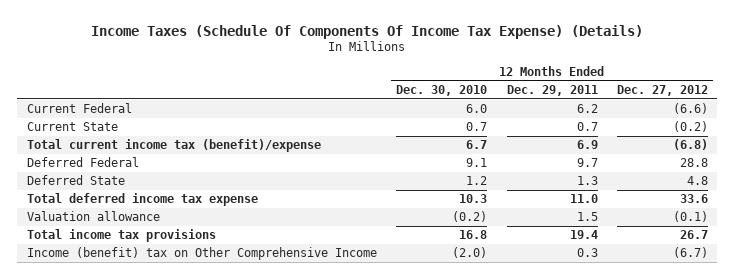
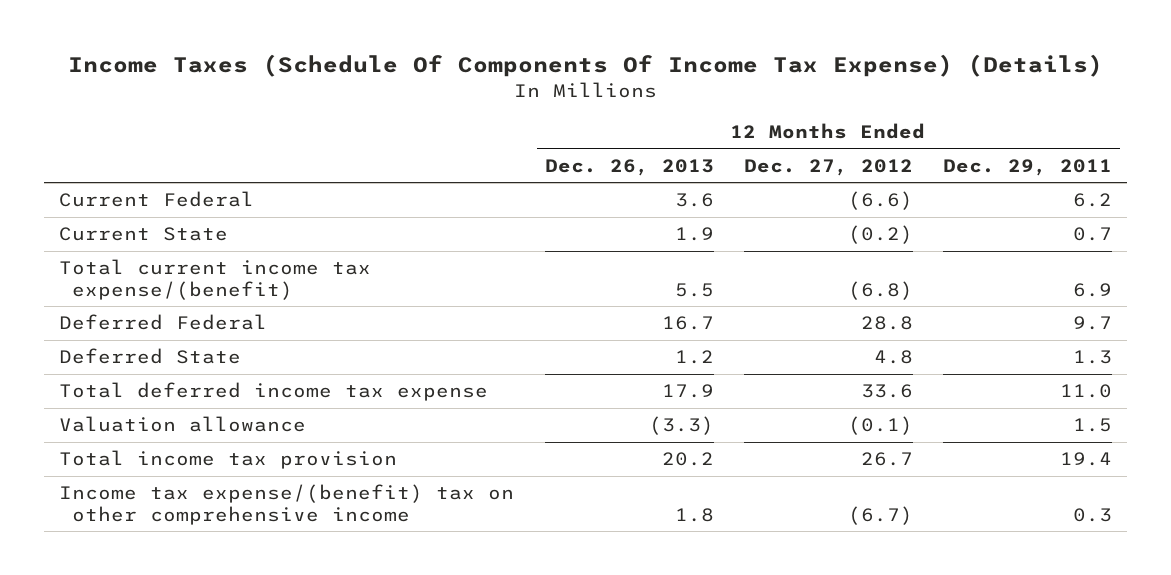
- | 12 Months Ended Dec. 30, 2010 | 12 Months Ended Dec. 29, 2011 | 12 Months Ended Dec. 27, 2012
+ | 12 Months Ended Dec. 26, 2013 | 12 Months Ended Dec. 27, 2012 | 12 Months Ended Dec. 29, 2011
- Total current income tax (benefit)/expense | 6.7 | 6.9 | (6.8)
+ Total current income tax expense/(benefit) | 5.5 | (6.8) | 6.9
- Total income tax provisions | 16.8 | 19.4 | 26.7
- Income (benefit) tax on Other Comprehensive Income | (2.0) | 0.3 | (6.7)
+ Total income tax provision | 20.2 | 26.7 | 19.4
+ Income tax expense/(benefit) tax on other comprehensive income | 1.8 | (6.7) | 0.3

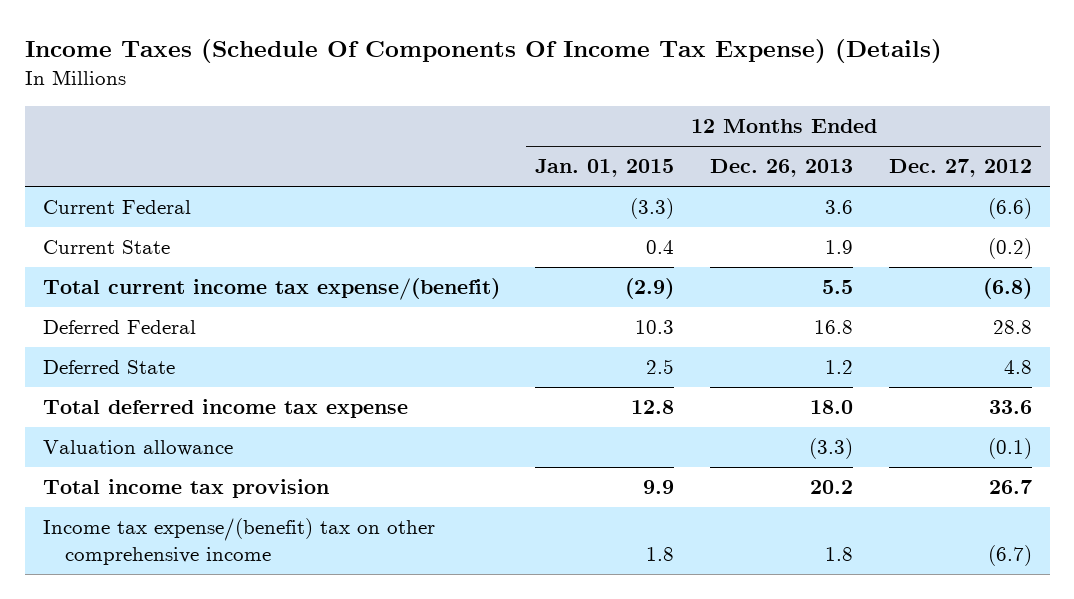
- | 12 Months Ended Dec. 26, 2013 | 12 Months Ended Dec. 27, 2012 | 12 Months Ended Dec. 29, 2011
+ | 12 Months Ended Jan. 01, 2015 | 12 Months Ended Dec. 26, 2013 | 12 Months Ended Dec. 27, 2012
- Deferred Federal | 16.7 | 28.8 | 9.7
+ Deferred Federal | 10.3 | 16.8 | 28.8
- Total deferred income tax expense | 17.9 | 33.6 | 11.0
+ Total deferred income tax expense | 12.8 | 18.0 | 33.6

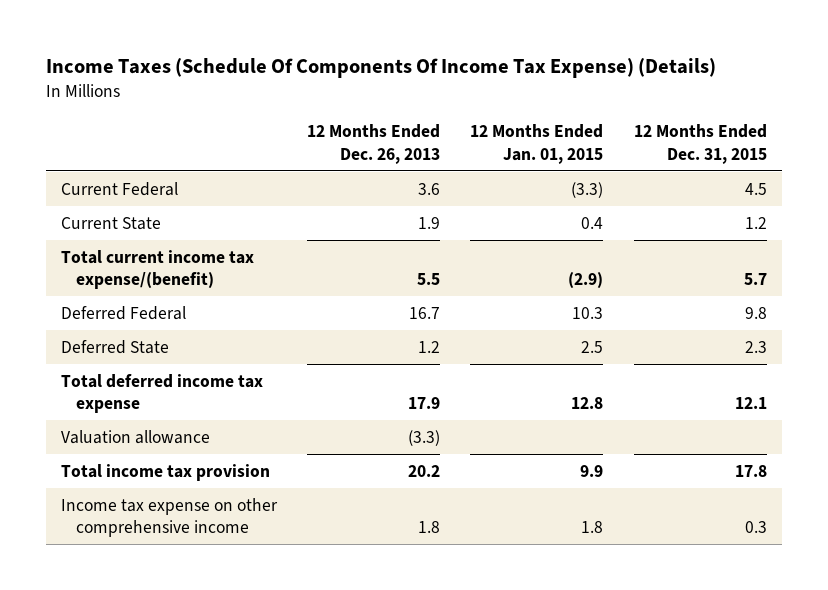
- | 12 Months Ended Jan. 01, 2015 | 12 Months Ended Dec. 26, 2013 | 12 Months Ended Dec. 27, 2012
+ | 12 Months Ended Dec. 26, 2013 | 12 Months Ended Jan. 01, 2015 | 12 Months Ended Dec. 31, 2015
- Deferred Federal | 10.3 | 16.8 | 28.8
+ Deferred Federal | 16.7 | 10.3 | 9.8
- Total deferred income tax expense | 12.8 | 18.0 | 33.6
+ Total deferred income tax expense | 17.9 | 12.8 | 12.1
- Income tax expense/(benefit) tax on other comprehensive income | 1.8 | 1.8 | (6.7)
+ Income tax expense on other comprehensive income | 1.8 | 1.8 | 0.3

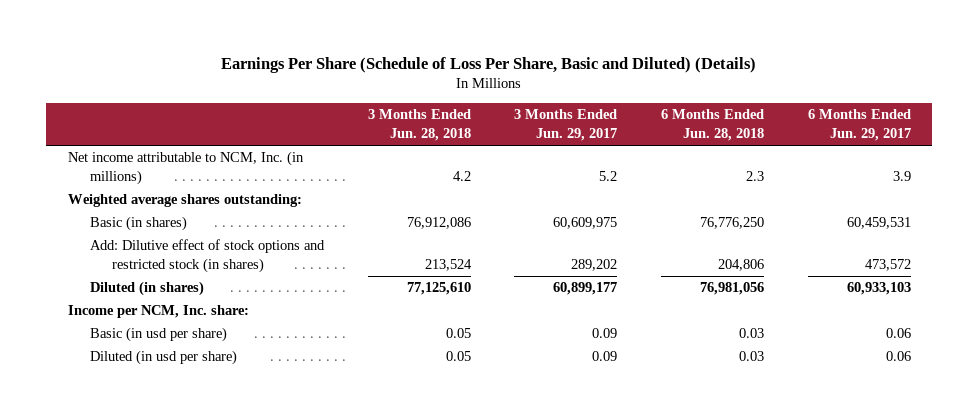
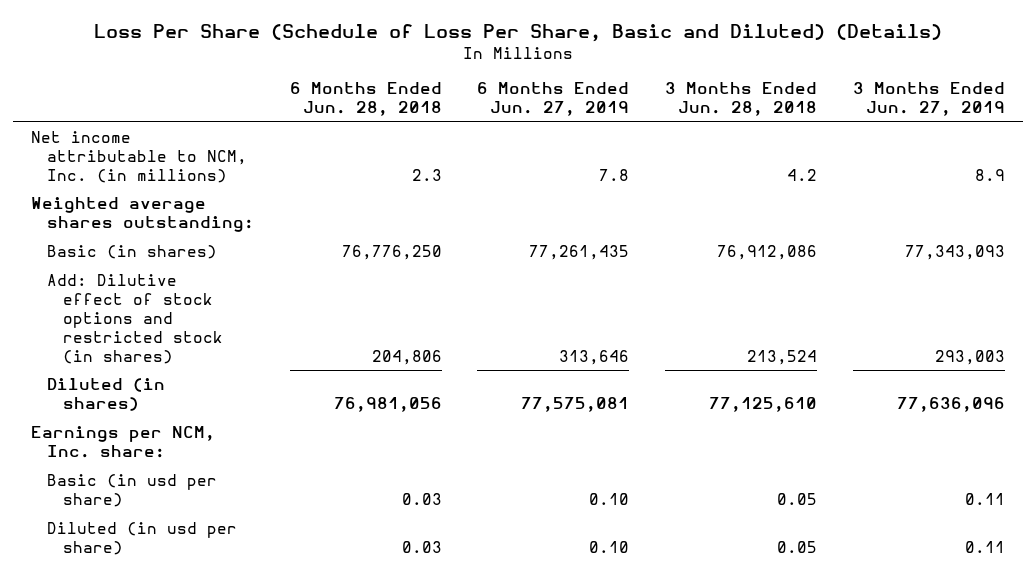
- Earnings Per Share (Schedule of Loss Per Share, Basic and Diluted) (Details)
+ Loss Per Share (Schedule of Loss Per Share, Basic and Diluted) (Details)
- | 3 Months Ended Jun. 28, 2018 | 3 Months Ended Jun. 29, 2017 | 6 Months Ended Jun. 28, 2018 | 6 Months Ended Jun. 29, 2017
+ | 6 Months Ended Jun. 28, 2018 | 6 Months Ended Jun. 27, 2019 | 3 Months Ended Jun. 28, 2018 | 3 Months Ended Jun. 27, 2019
- Income per NCM, Inc. share:
+ Earnings per NCM, Inc. share:

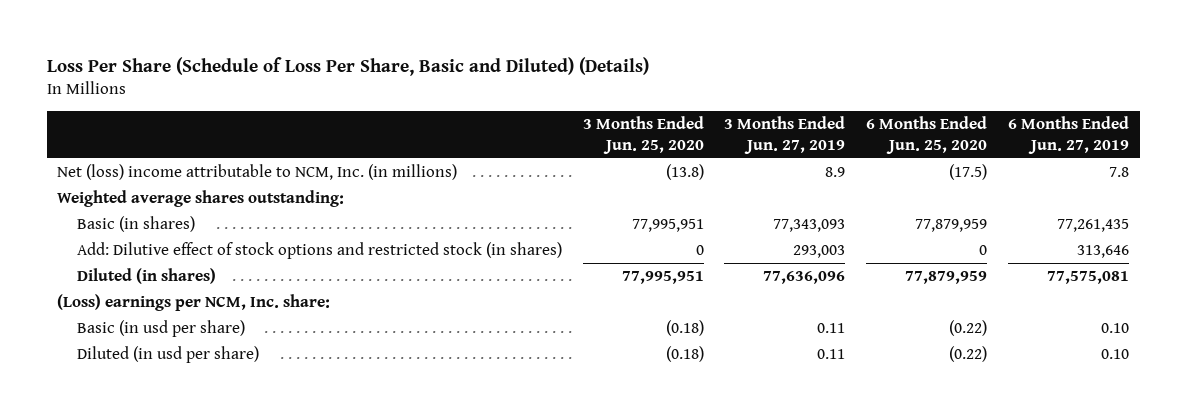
- | 6 Months Ended Jun. 28, 2018 | 6 Months Ended Jun. 27, 2019 | 3 Months Ended Jun. 28, 2018 | 3 Months Ended Jun. 27, 2019
+ | 3 Months Ended Jun. 25, 2020 | 3 Months Ended Jun. 27, 2019 | 6 Months Ended Jun. 25, 2020 | 6 Months Ended Jun. 27, 2019
- Net income attributable to NCM, Inc. (in millions) | 2.3 | 7.8 | 4.2 | 8.9
+ Net (loss) income attributable to NCM, Inc. (in millions) | (13.8) | 8.9 | (17.5) | 7.8
- Earnings per NCM, Inc. share:
+ (Loss) earnings per NCM, Inc. share:

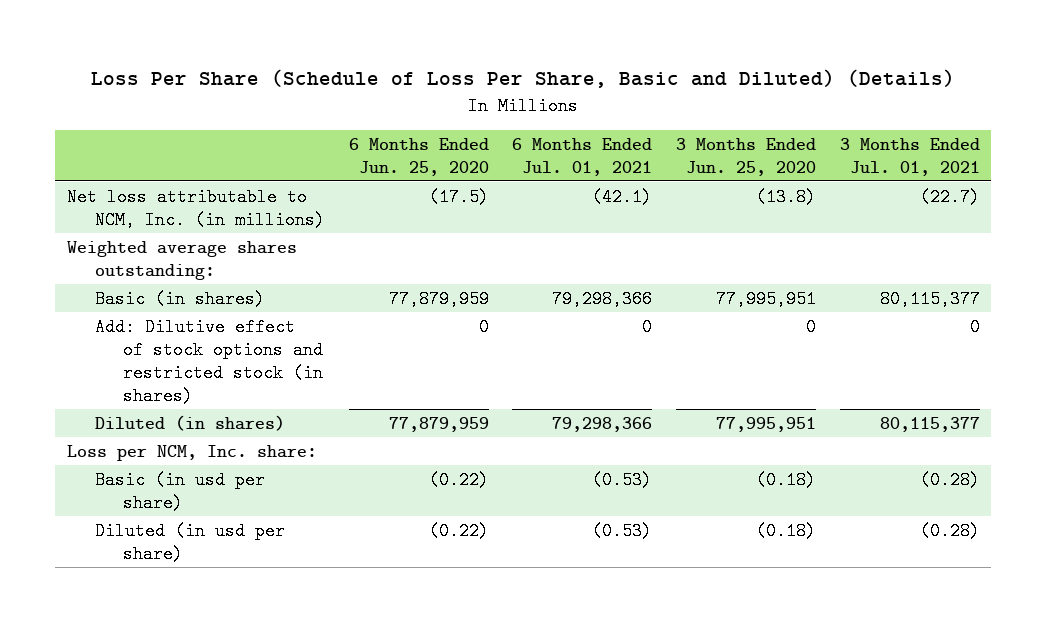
- | 3 Months Ended Jun. 25, 2020 | 3 Months Ended Jun. 27, 2019 | 6 Months Ended Jun. 25, 2020 | 6 Months Ended Jun. 27, 2019
+ | 6 Months Ended Jun. 25, 2020 | 6 Months Ended Jul. 01, 2021 | 3 Months Ended Jun. 25, 2020 | 3 Months Ended Jul. 01, 2021
- Net (loss) income attributable to NCM, Inc. (in millions) | (13.8) | 8.9 | (17.5) | 7.8
+ Net loss attributable to NCM, Inc. (in millions) | (17.5) | (42.1) | (13.8) | (22.7)
- (Loss) earnings per NCM, Inc. share:
+ Loss per NCM, Inc. share:

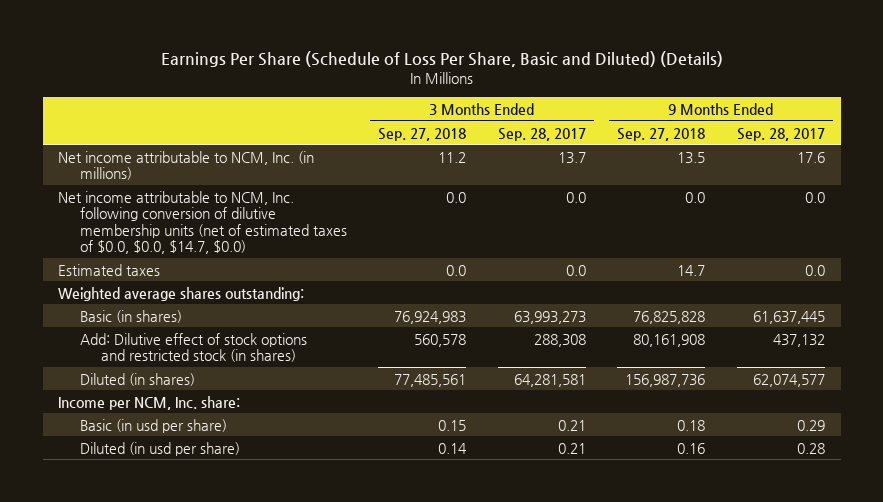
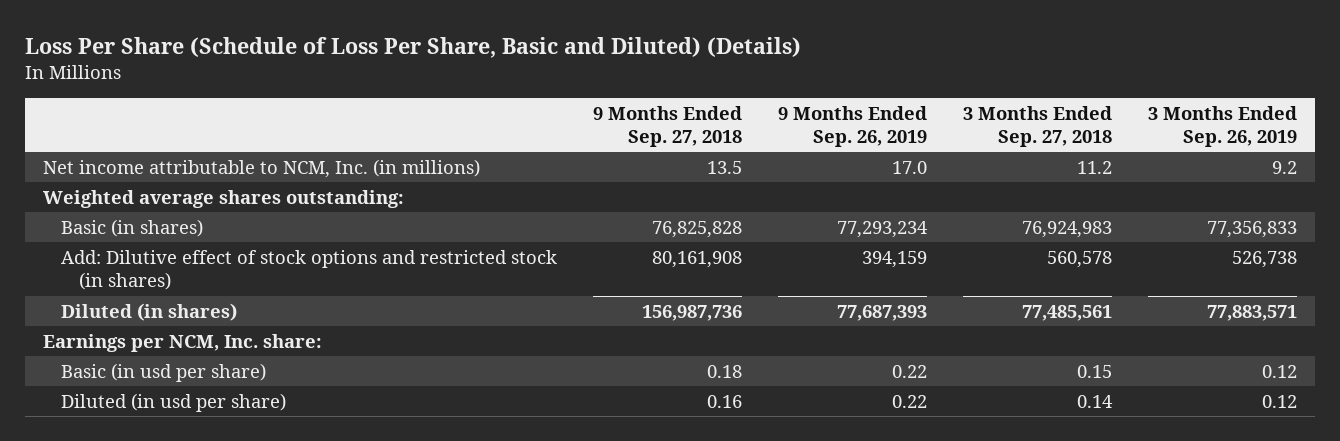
- Earnings Per Share (Schedule of Loss Per Share, Basic and Diluted) (Details)
+ Loss Per Share (Schedule of Loss Per Share, Basic and Diluted) (Details)
- | 3 Months Ended Sep. 27, 2018 | 3 Months Ended Sep. 28, 2017 | 9 Months Ended Sep. 27, 2018 | 9 Months Ended Sep. 28, 2017
+ | 9 Months Ended Sep. 27, 2018 | 9 Months Ended Sep. 26, 2019 | 3 Months Ended Sep. 27, 2018 | 3 Months Ended Sep. 26, 2019
- Net income attributable to NCM, Inc. following conversion of dilutive membership units (net of estimated taxes of $0.0, $0.0, $14.7, $0.0) | 0.0 | 0.0 | 0.0 | 0.0
- Estimated taxes | 0.0 | 0.0 | 14.7 | 0.0
- Income per NCM, Inc. share:
+ Earnings per NCM, Inc. share:

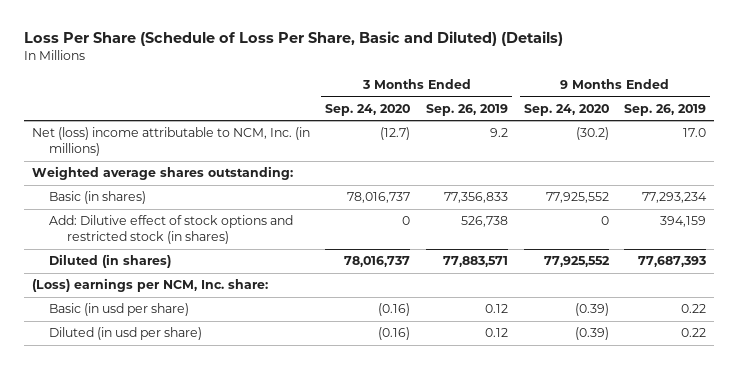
- | 9 Months Ended Sep. 27, 2018 | 9 Months Ended Sep. 26, 2019 | 3 Months Ended Sep. 27, 2018 | 3 Months Ended Sep. 26, 2019
+ | 3 Months Ended Sep. 24, 2020 | 3 Months Ended Sep. 26, 2019 | 9 Months Ended Sep. 24, 2020 | 9 Months Ended Sep. 26, 2019
- Net income attributable to NCM, Inc. (in millions) | 13.5 | 17.0 | 11.2 | 9.2
+ Net (loss) income attributable to NCM, Inc. (in millions) | (12.7) | 9.2 | (30.2) | 17.0
- Earnings per NCM, Inc. share:
+ (Loss) earnings per NCM, Inc. share:

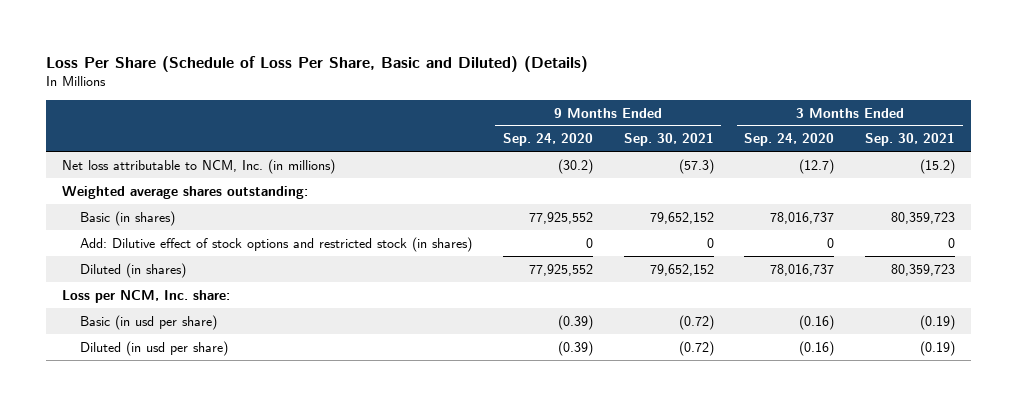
- | 3 Months Ended Sep. 24, 2020 | 3 Months Ended Sep. 26, 2019 | 9 Months Ended Sep. 24, 2020 | 9 Months Ended Sep. 26, 2019
+ | 9 Months Ended Sep. 24, 2020 | 9 Months Ended Sep. 30, 2021 | 3 Months Ended Sep. 24, 2020 | 3 Months Ended Sep. 30, 2021
- Net (loss) income attributable to NCM, Inc. (in millions) | (12.7) | 9.2 | (30.2) | 17.0
+ Net loss attributable to NCM, Inc. (in millions) | (30.2) | (57.3) | (12.7) | (15.2)
- (Loss) earnings per NCM, Inc. share:
+ Loss per NCM, Inc. share:

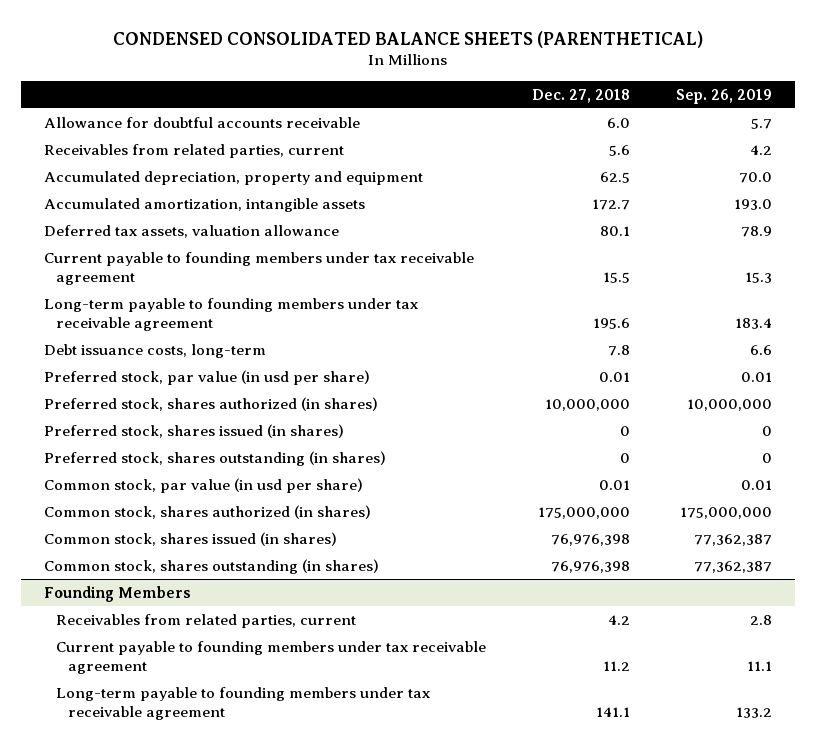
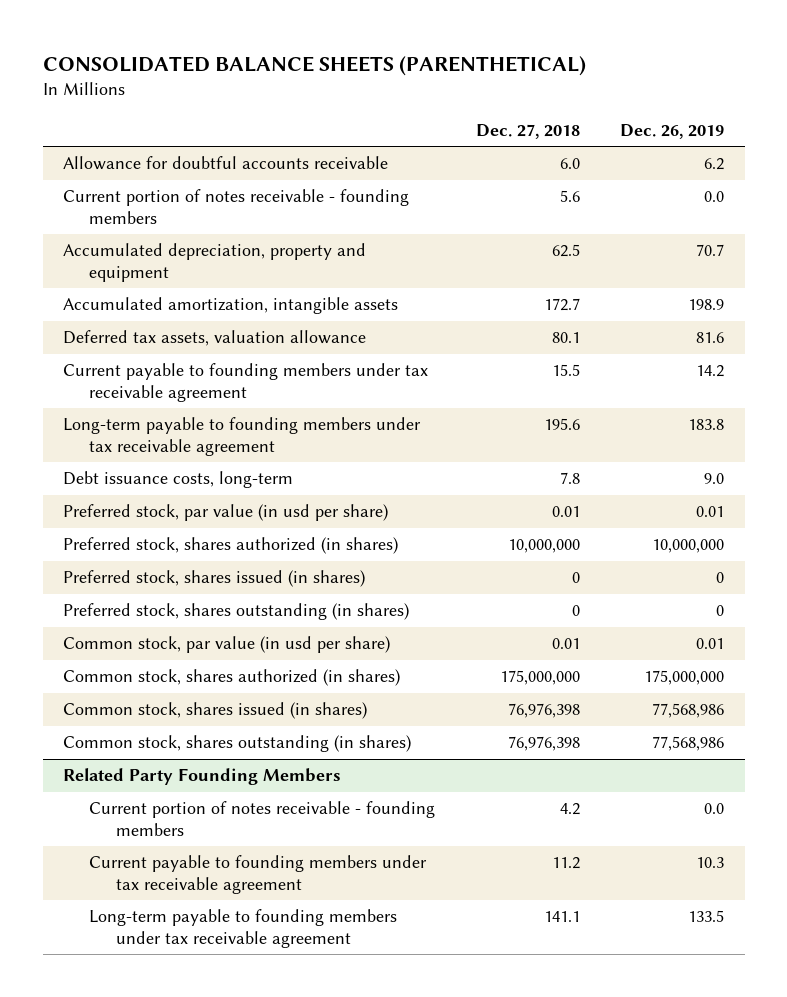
- CONDENSED CONSOLIDATED BALANCE SHEETS (PARENTHETICAL)
+ CONSOLIDATED BALANCE SHEETS (PARENTHETICAL)
- | Dec. 27, 2018 | Sep. 26, 2019
+ | Dec. 27, 2018 | Dec. 26, 2019
- Receivables from related parties, current | 5.6 | 4.2
+ Current portion of notes receivable - founding members | 5.6 | 0.0
- Founding Members
- Receivables from related parties, current | 4.2 | 2.8
+ Related Party Founding Members
+ Current portion of notes receivable - founding members | 4.2 | 0.0

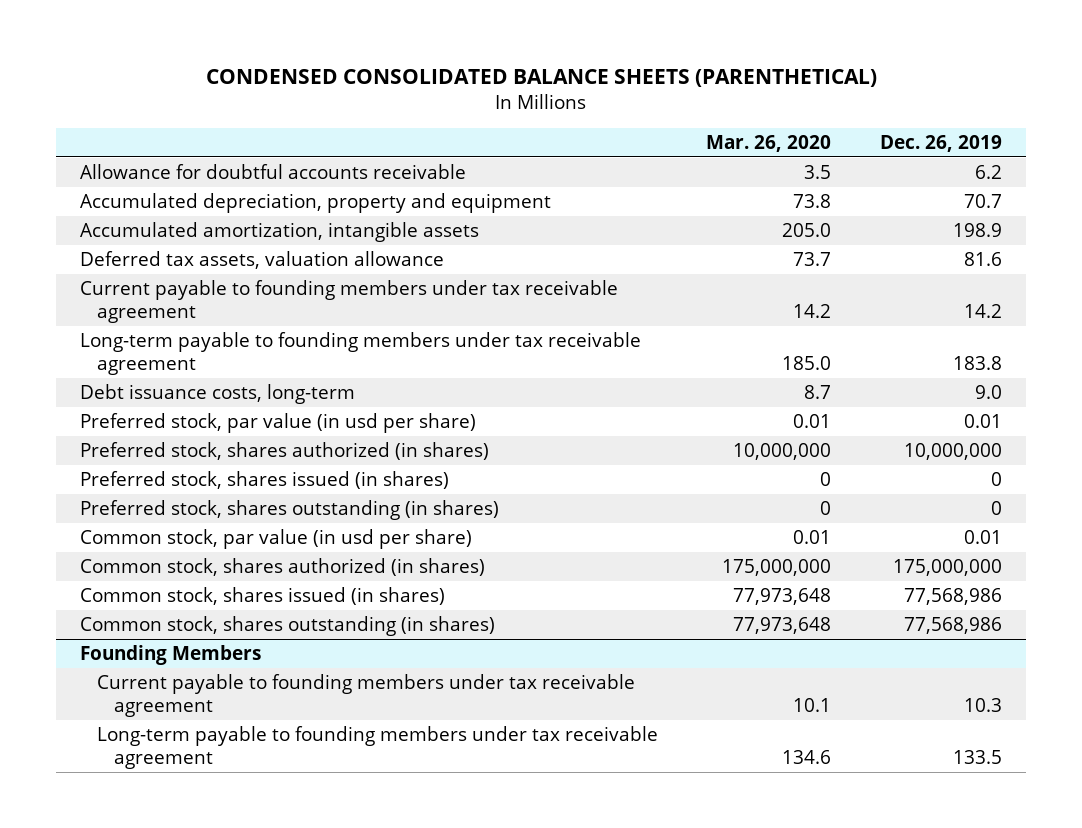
- CONSOLIDATED BALANCE SHEETS (PARENTHETICAL)
+ CONDENSED CONSOLIDATED BALANCE SHEETS (PARENTHETICAL)
- | Dec. 27, 2018 | Dec. 26, 2019
+ | Mar. 26, 2020 | Dec. 26, 2019
- Current portion of notes receivable - founding members | 5.6 | 0.0
- Related Party Founding Members
- Current portion of notes receivable - founding members | 4.2 | 0.0
+ Founding Members

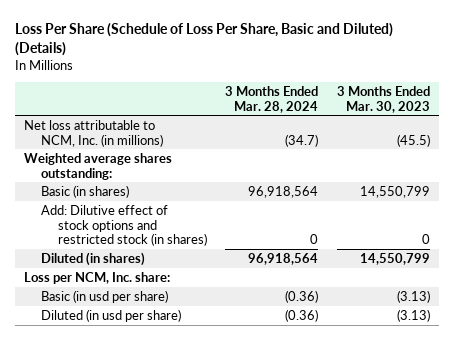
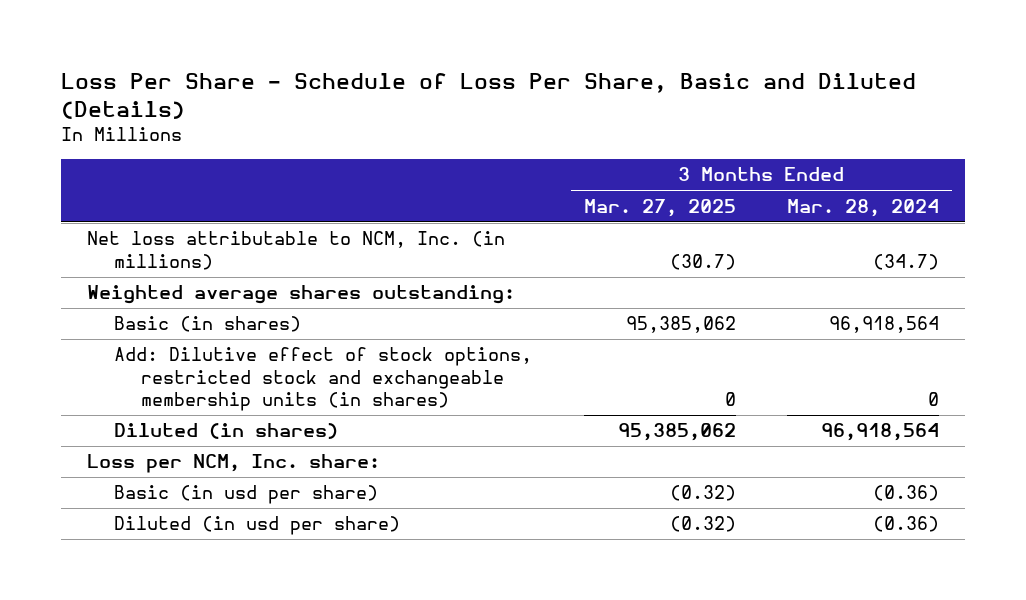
- Loss Per Share (Schedule of Loss Per Share, Basic and Diluted) (Details)
+ Loss Per Share - Schedule of Loss Per Share, Basic and Diluted (Details)
- | 3 Months Ended Mar. 28, 2024 | 3 Months Ended Mar. 30, 2023
+ | 3 Months Ended Mar. 27, 2025 | 3 Months Ended Mar. 28, 2024
- Add: Dilutive effect of stock options and restricted stock (in shares) | 0 | 0
+ Add: Dilutive effect of stock options, restricted stock and exchangeable membership units (in shares) | 0 | 0

